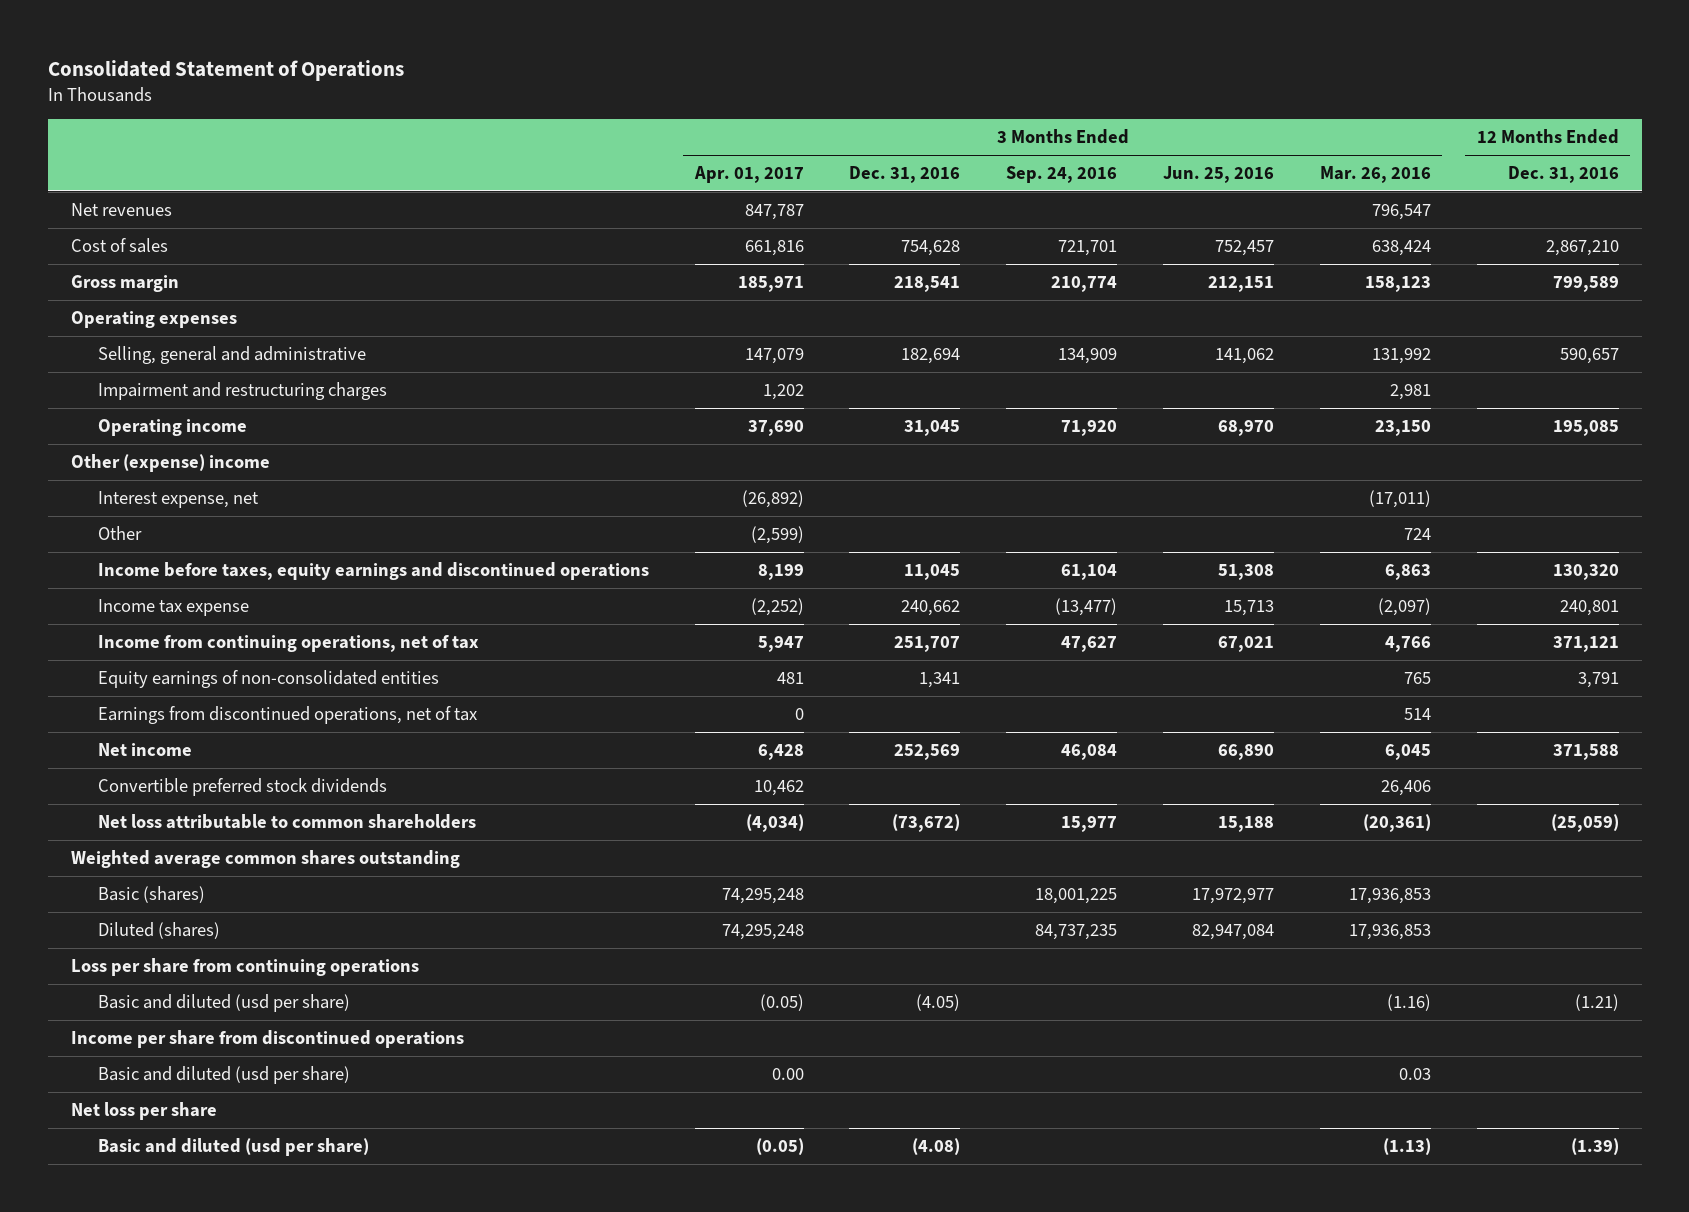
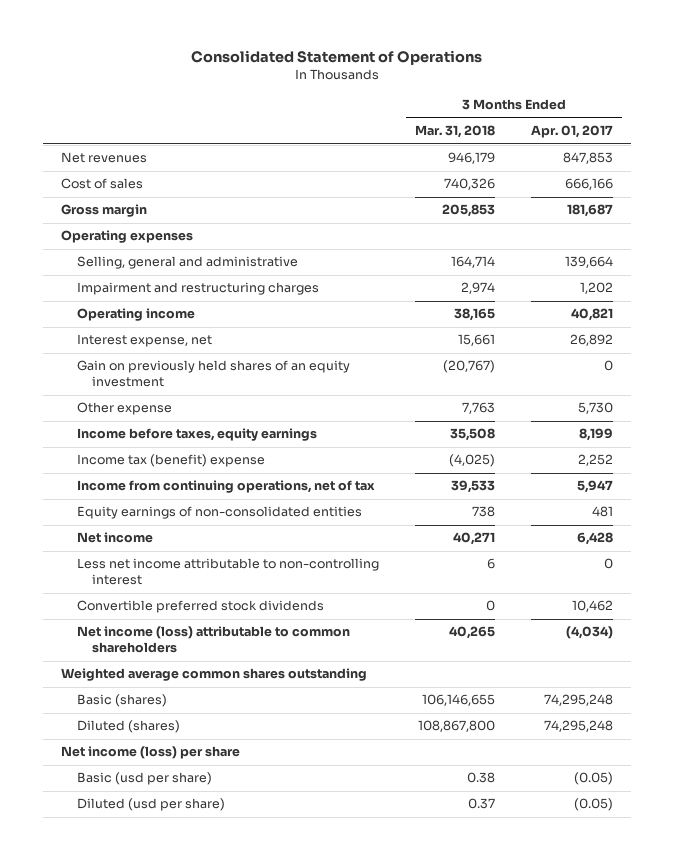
- | 3 Months Ended Apr. 01, 2017 | 3 Months Ended Dec. 31, 2016 | 3 Months Ended Sep. 24, 2016 | 3 Months Ended Jun. 25, 2016 | 3 Months Ended Mar. 26, 2016 | 12 Months Ended Dec. 31, 2016
+ | 3 Months Ended Mar. 31, 2018 | 3 Months Ended Apr. 01, 2017
- Net revenues | 847,787 | | | | 796,547 |
- Cost of sales | 661,816 | 754,628 | 721,701 | 752,457 | 638,424 | 2,867,210
- Gross margin | 185,971 | 218,541 | 210,774 | 212,151 | 158,123 | 799,589
+ Net revenues | 946,179 | 847,853
+ Cost of sales | 740,326 | 666,166
+ Gross margin | 205,853 | 181,687
- Selling, general and administrative | 147,079 | 182,694 | 134,909 | 141,062 | 131,992 | 590,657
+ Selling, general and administrative | 164,714 | 139,664
- Operating income | 37,690 | 31,045 | 71,920 | 68,970 | 23,150 | 195,085
- Other (expense) income
- Interest expense, net | (26,892) | | | | (17,011) |
- Other | (2,599) | | | | 724 |
- Income before taxes, equity earnings and discontinued operations | 8,199 | 11,045 | 61,104 | 51,308 | 6,863 | 130,320
- Income tax expense | (2,252) | 240,662 | (13,477) | 15,713 | (2,097) | 240,801
+ Operating income | 38,165 | 40,821
+ Interest expense, net | 15,661 | 26,892
+ Gain on previously held shares of an equity investment | (20,767) | 0
+ Other expense | 7,763 | 5,730
+ Income before taxes, equity earnings | 35,508 | 8,199
+ Income tax (benefit) expense | (4,025) | 2,252
- Earnings from discontinued operations, net of tax | 0 | | | | 514 |
+ Less net income attributable to non-controlling interest | 6 | 0
- Net loss attributable to common shareholders | (4,034) | (73,672) | 15,977 | 15,188 | (20,361) | (25,059)
+ Net income (loss) attributable to common shareholders | 40,265 | (4,034)
- Loss per share from continuing operations
- Basic and diluted (usd per share) | (0.05) | (4.05) | | | (1.16) | (1.21)
- Income per share from discontinued operations
- Basic and diluted (usd per share) | 0.00 | | | | 0.03 |
- Net loss per share
- Basic and diluted (usd per share) | (0.05) | (4.08) | | | (1.13) | (1.39)
+ Net income (loss) per share
+ Basic (usd per share) | 0.38 | (0.05)
+ Diluted (usd per share) | 0.37 | (0.05)

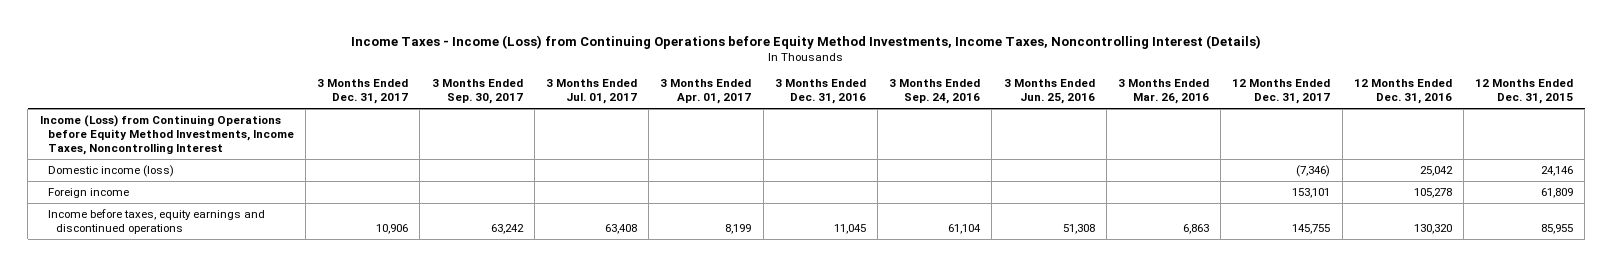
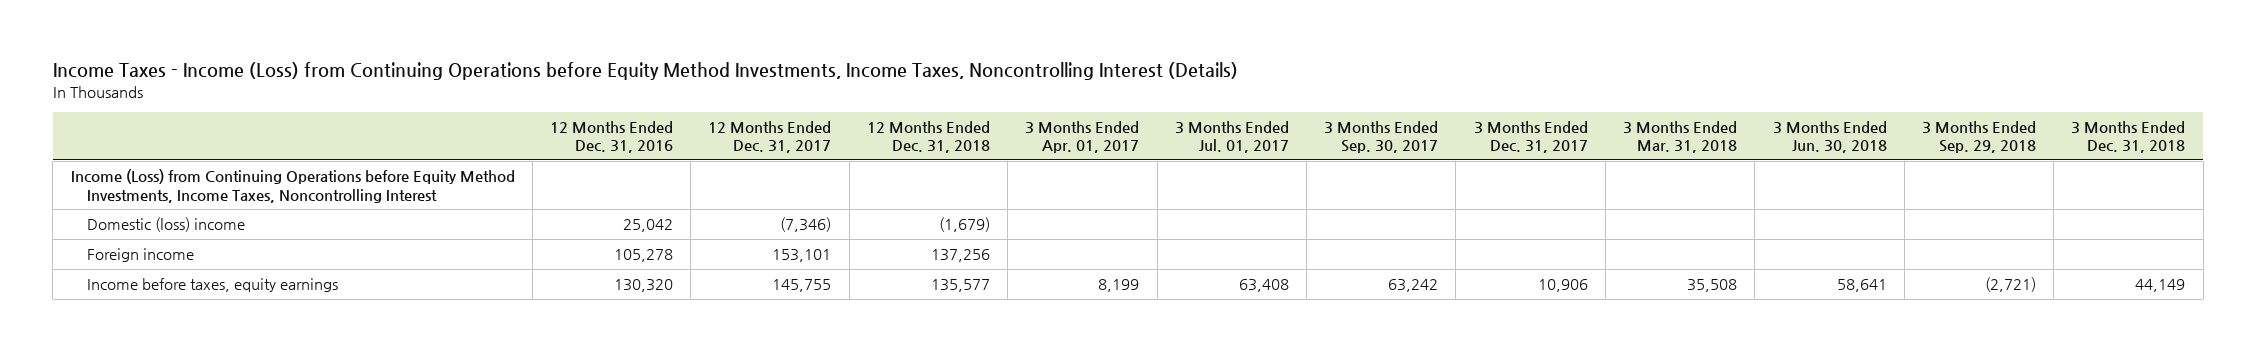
- | 3 Months Ended Dec. 31, 2017 | 3 Months Ended Sep. 30, 2017 | 3 Months Ended Jul. 01, 2017 | 3 Months Ended Apr. 01, 2017 | 3 Months Ended Dec. 31, 2016 | 3 Months Ended Sep. 24, 2016 | 3 Months Ended Jun. 25, 2016 | 3 Months Ended Mar. 26, 2016 | 12 Months Ended Dec. 31, 2017 | 12 Months Ended Dec. 31, 2016 | 12 Months Ended Dec. 31, 2015
+ | 12 Months Ended Dec. 31, 2016 | 12 Months Ended Dec. 31, 2017 | 12 Months Ended Dec. 31, 2018 | 3 Months Ended Apr. 01, 2017 | 3 Months Ended Jul. 01, 2017 | 3 Months Ended Sep. 30, 2017 | 3 Months Ended Dec. 31, 2017 | 3 Months Ended Mar. 31, 2018 | 3 Months Ended Jun. 30, 2018 | 3 Months Ended Sep. 29, 2018 | 3 Months Ended Dec. 31, 2018
- Domestic income (loss) | | | | | | | | | (7,346) | 25,042 | 24,146
+ Domestic (loss) income | 25,042 | (7,346) | (1,679) | | | | | | | |
- Income before taxes, equity earnings and discontinued operations | 10,906 | 63,242 | 63,408 | 8,199 | 11,045 | 61,104 | 51,308 | 6,863 | 145,755 | 130,320 | 85,955
+ Income before taxes, equity earnings | 130,320 | 145,755 | 135,577 | 8,199 | 63,408 | 63,242 | 10,906 | 35,508 | 58,641 | (2,721) | 44,149

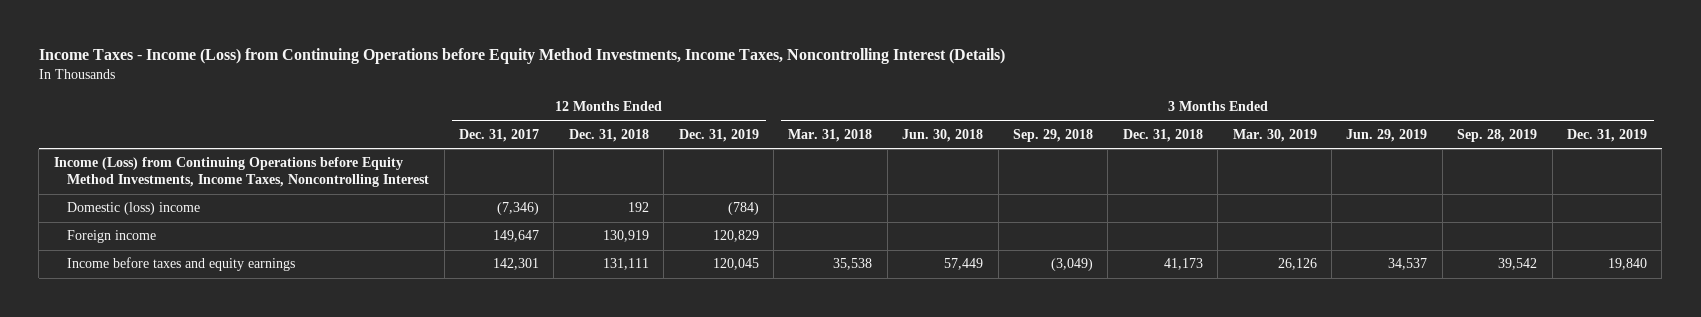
- | 12 Months Ended Dec. 31, 2016 | 12 Months Ended Dec. 31, 2017 | 12 Months Ended Dec. 31, 2018 | 3 Months Ended Apr. 01, 2017 | 3 Months Ended Jul. 01, 2017 | 3 Months Ended Sep. 30, 2017 | 3 Months Ended Dec. 31, 2017 | 3 Months Ended Mar. 31, 2018 | 3 Months Ended Jun. 30, 2018 | 3 Months Ended Sep. 29, 2018 | 3 Months Ended Dec. 31, 2018
+ | 12 Months Ended Dec. 31, 2017 | 12 Months Ended Dec. 31, 2018 | 12 Months Ended Dec. 31, 2019 | 3 Months Ended Mar. 31, 2018 | 3 Months Ended Jun. 30, 2018 | 3 Months Ended Sep. 29, 2018 | 3 Months Ended Dec. 31, 2018 | 3 Months Ended Mar. 30, 2019 | 3 Months Ended Jun. 29, 2019 | 3 Months Ended Sep. 28, 2019 | 3 Months Ended Dec. 31, 2019
- Domestic (loss) income | 25,042 | (7,346) | (1,679) | | | | | | | |
- Foreign income | 105,278 | 153,101 | 137,256 | | | | | | | |
- Income before taxes, equity earnings | 130,320 | 145,755 | 135,577 | 8,199 | 63,408 | 63,242 | 10,906 | 35,508 | 58,641 | (2,721) | 44,149
+ Domestic (loss) income | (7,346) | 192 | (784) | | | | | | | |
+ Foreign income | 149,647 | 130,919 | 120,829 | | | | | | | |
+ Income before taxes and equity earnings | 142,301 | 131,111 | 120,045 | 35,538 | 57,449 | (3,049) | 41,173 | 26,126 | 34,537 | 39,542 | 19,840

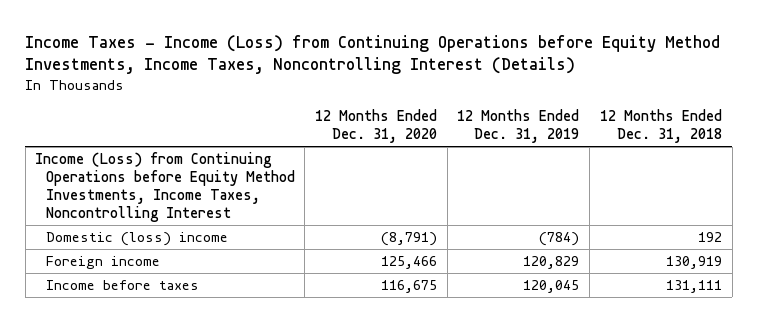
- | 12 Months Ended Dec. 31, 2017 | 12 Months Ended Dec. 31, 2018 | 12 Months Ended Dec. 31, 2019 | 3 Months Ended Mar. 31, 2018 | 3 Months Ended Jun. 30, 2018 | 3 Months Ended Sep. 29, 2018 | 3 Months Ended Dec. 31, 2018 | 3 Months Ended Mar. 30, 2019 | 3 Months Ended Jun. 29, 2019 | 3 Months Ended Sep. 28, 2019 | 3 Months Ended Dec. 31, 2019
+ | 12 Months Ended Dec. 31, 2020 | 12 Months Ended Dec. 31, 2019 | 12 Months Ended Dec. 31, 2018
- Income before taxes and equity earnings | 142,301 | 131,111 | 120,045 | 35,538 | 57,449 | (3,049) | 41,173 | 26,126 | 34,537 | 39,542 | 19,840
+ Income before taxes | 116,675 | 120,045 | 131,111

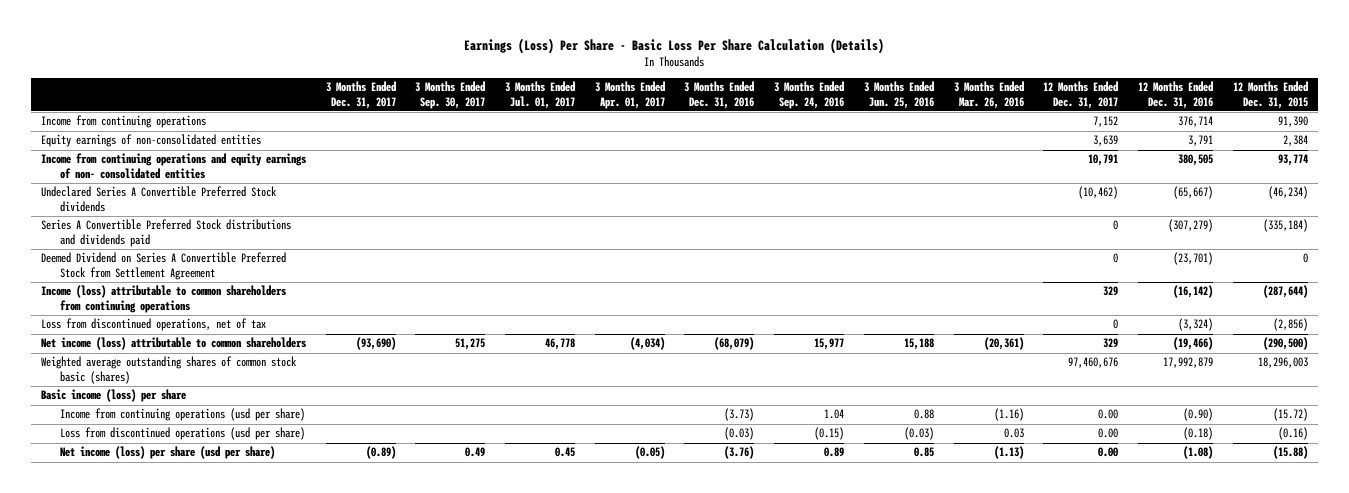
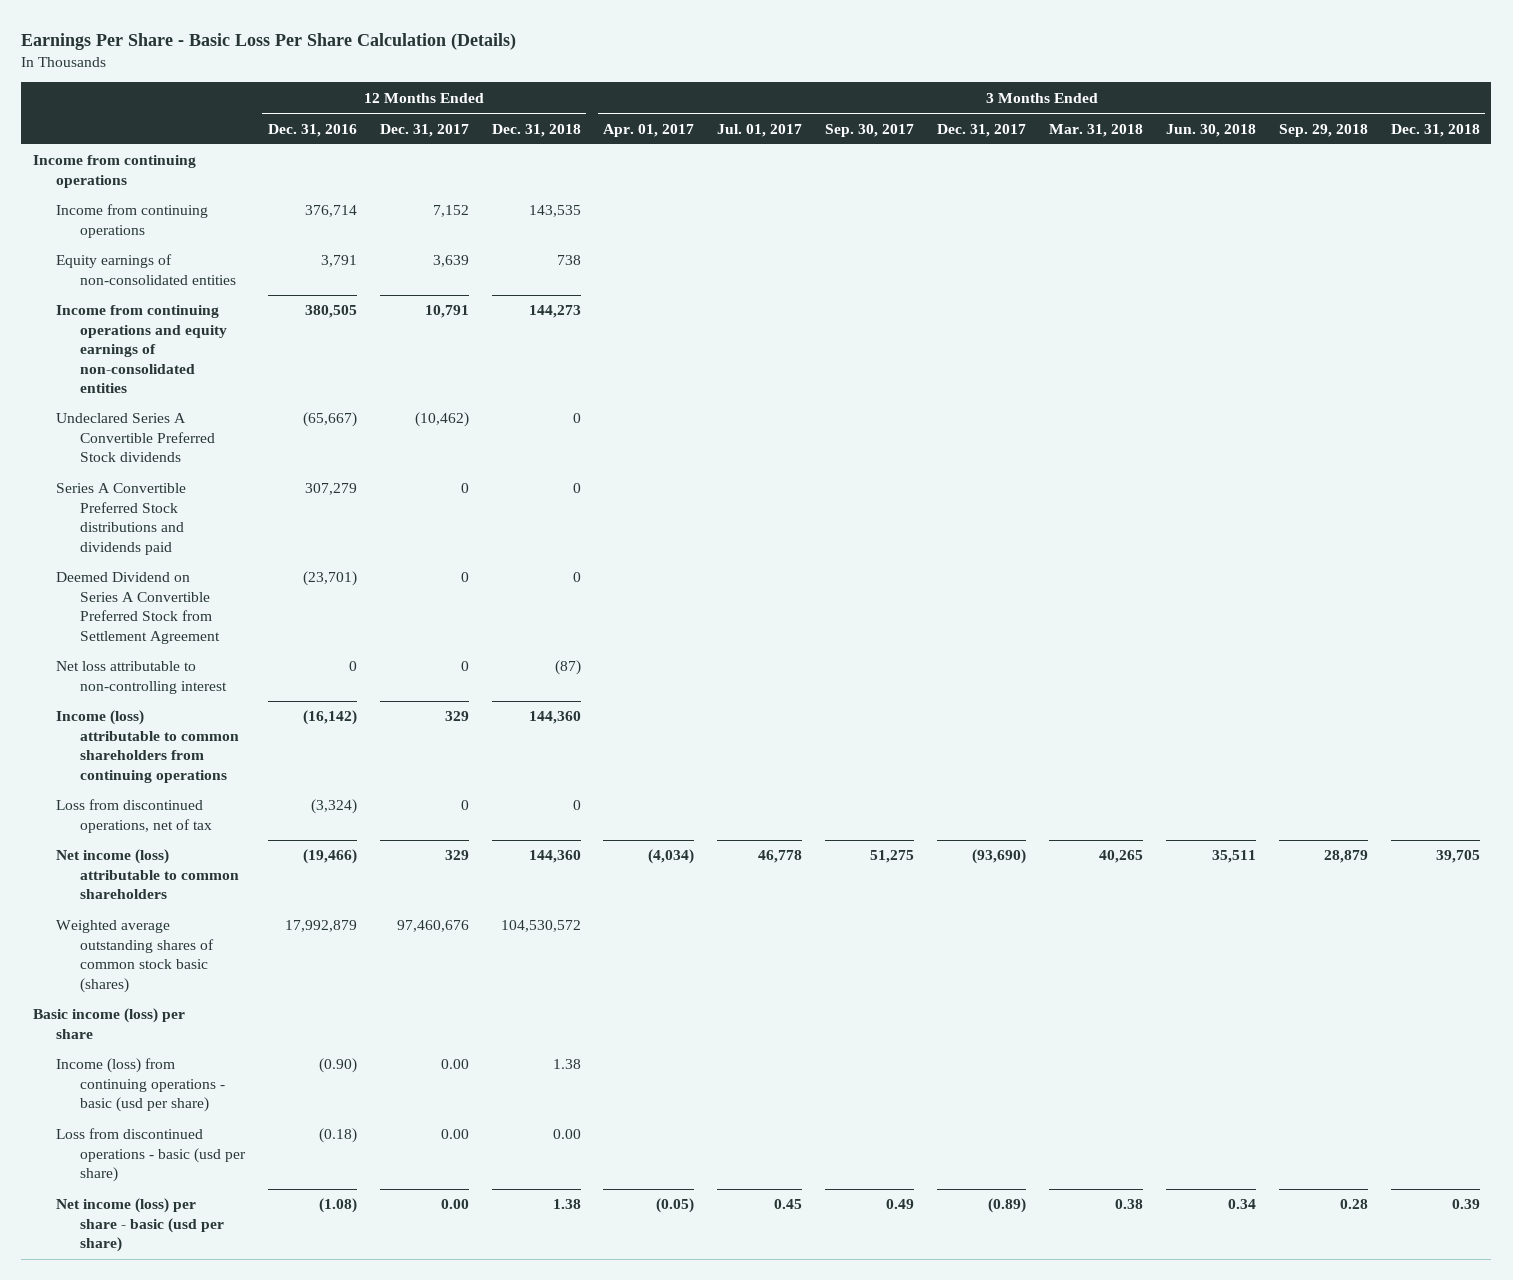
- Earnings (Loss) Per Share - Basic Loss Per Share Calculation (Details)
+ Earnings Per Share - Basic Loss Per Share Calculation (Details)
- | 3 Months Ended Dec. 31, 2017 | 3 Months Ended Sep. 30, 2017 | 3 Months Ended Jul. 01, 2017 | 3 Months Ended Apr. 01, 2017 | 3 Months Ended Dec. 31, 2016 | 3 Months Ended Sep. 24, 2016 | 3 Months Ended Jun. 25, 2016 | 3 Months Ended Mar. 26, 2016 | 12 Months Ended Dec. 31, 2017 | 12 Months Ended Dec. 31, 2016 | 12 Months Ended Dec. 31, 2015
+ | 12 Months Ended Dec. 31, 2016 | 12 Months Ended Dec. 31, 2017 | 12 Months Ended Dec. 31, 2018 | 3 Months Ended Apr. 01, 2017 | 3 Months Ended Jul. 01, 2017 | 3 Months Ended Sep. 30, 2017 | 3 Months Ended Dec. 31, 2017 | 3 Months Ended Mar. 31, 2018 | 3 Months Ended Jun. 30, 2018 | 3 Months Ended Sep. 29, 2018 | 3 Months Ended Dec. 31, 2018
+ Income from continuing operations
- Income from continuing operations and equity earnings of non- consolidated entities | | | | | | | | | 10,791 | 380,505 | 93,774
+ Income from continuing operations and equity earnings of non-consolidated entities | 380,505 | 10,791 | 144,273 | | | | | | | |
- Series A Convertible Preferred Stock distributions and dividends paid | | | | | | | | | 0 | (307,279) | (335,184)
+ Series A Convertible Preferred Stock distributions and dividends paid | 307,279 | 0 | 0 | | | | | | | |
+ Net loss attributable to non-controlling interest | 0 | 0 | (87) | | | | | | | |
- Income from continuing operations (usd per share) | | | | | (3.73) | 1.04 | 0.88 | (1.16) | 0.00 | (0.90) | (15.72)
- Loss from discontinued operations (usd per share) | | | | | (0.03) | (0.15) | (0.03) | 0.03 | 0.00 | (0.18) | (0.16)
- Net income (loss) per share (usd per share) | (0.89) | 0.49 | 0.45 | (0.05) | (3.76) | 0.89 | 0.85 | (1.13) | 0.00 | (1.08) | (15.88)
+ Income (loss) from continuing operations - basic (usd per share) | (0.90) | 0.00 | 1.38 | | | | | | | |
+ Loss from discontinued operations - basic (usd per share) | (0.18) | 0.00 | 0.00 | | | | | | | |
+ Net income (loss) per share - basic (usd per share) | (1.08) | 0.00 | 1.38 | (0.05) | 0.45 | 0.49 | (0.89) | 0.38 | 0.34 | 0.28 | 0.39

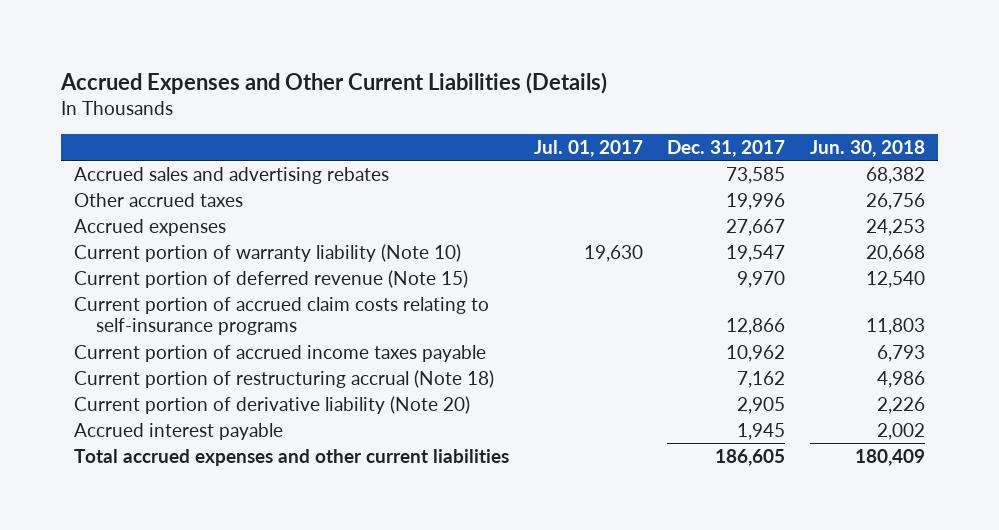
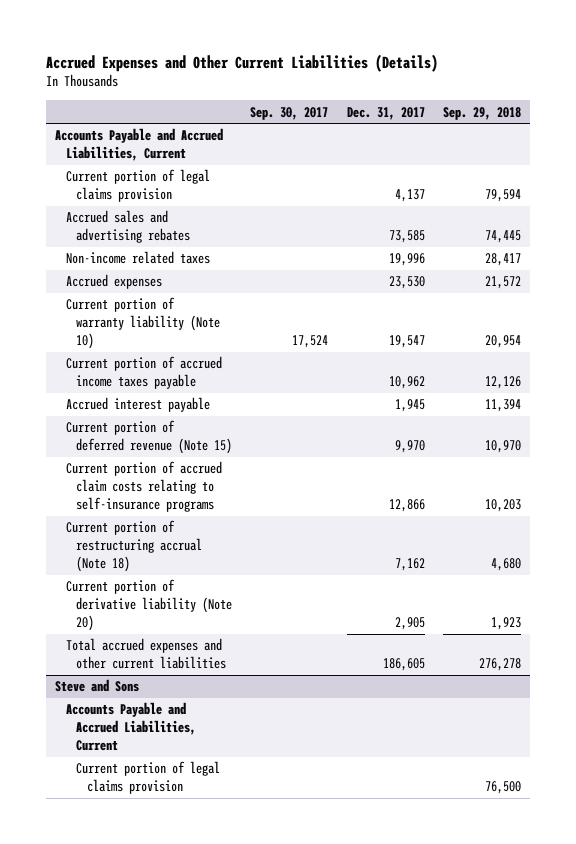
- | Jul. 01, 2017 | Dec. 31, 2017 | Jun. 30, 2018
+ | Sep. 30, 2017 | Dec. 31, 2017 | Sep. 29, 2018
+ Accounts Payable and Accrued Liabilities, Current
+ Current portion of legal claims provision | | 4,137 | 79,594
- Other accrued taxes | | 19,996 | 26,756
- Accrued expenses | | 27,667 | 24,253
+ Non-income related taxes | | 19,996 | 28,417
+ Accrued expenses | | 23,530 | 21,572
moved up: Current portion of accrued income taxes payable | | 10,962 | 12,126
moved up: Accrued interest payable | | 1,945 | 11,394
+ Steve and Sons
+ Accounts Payable and Accrued Liabilities, Current
+ Current portion of legal claims provision | | | 76,500

